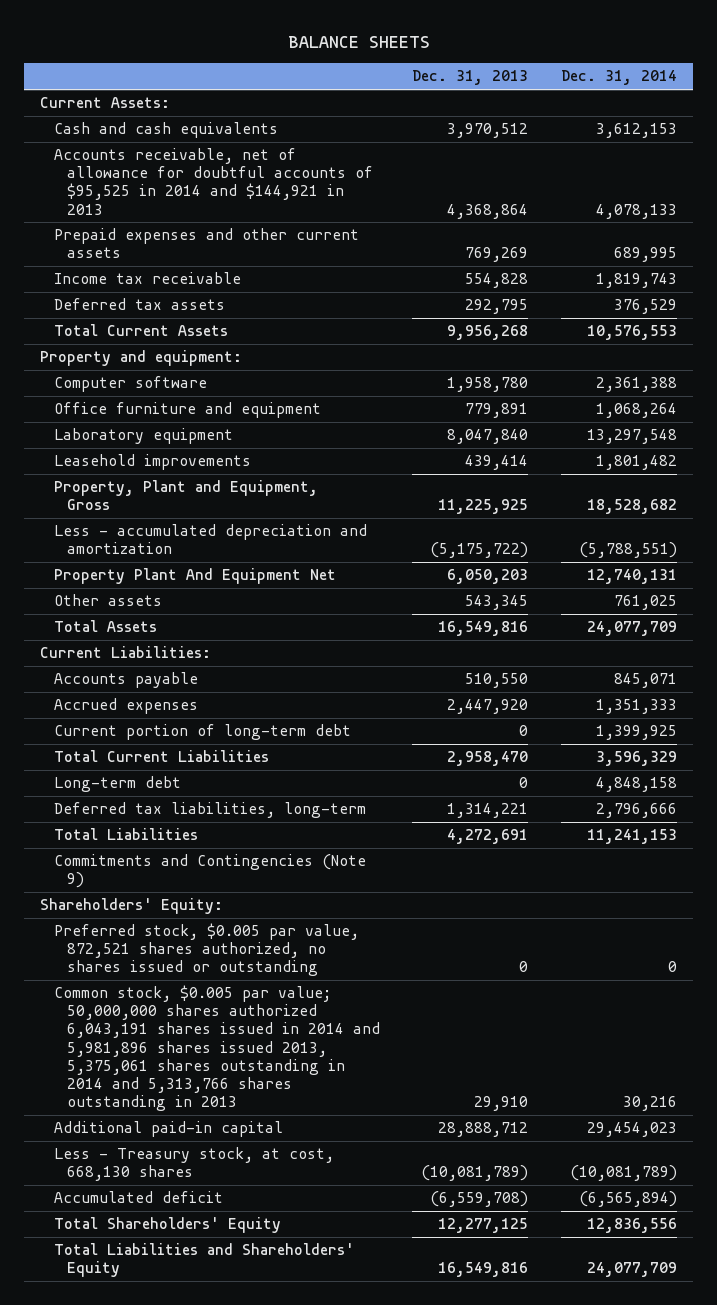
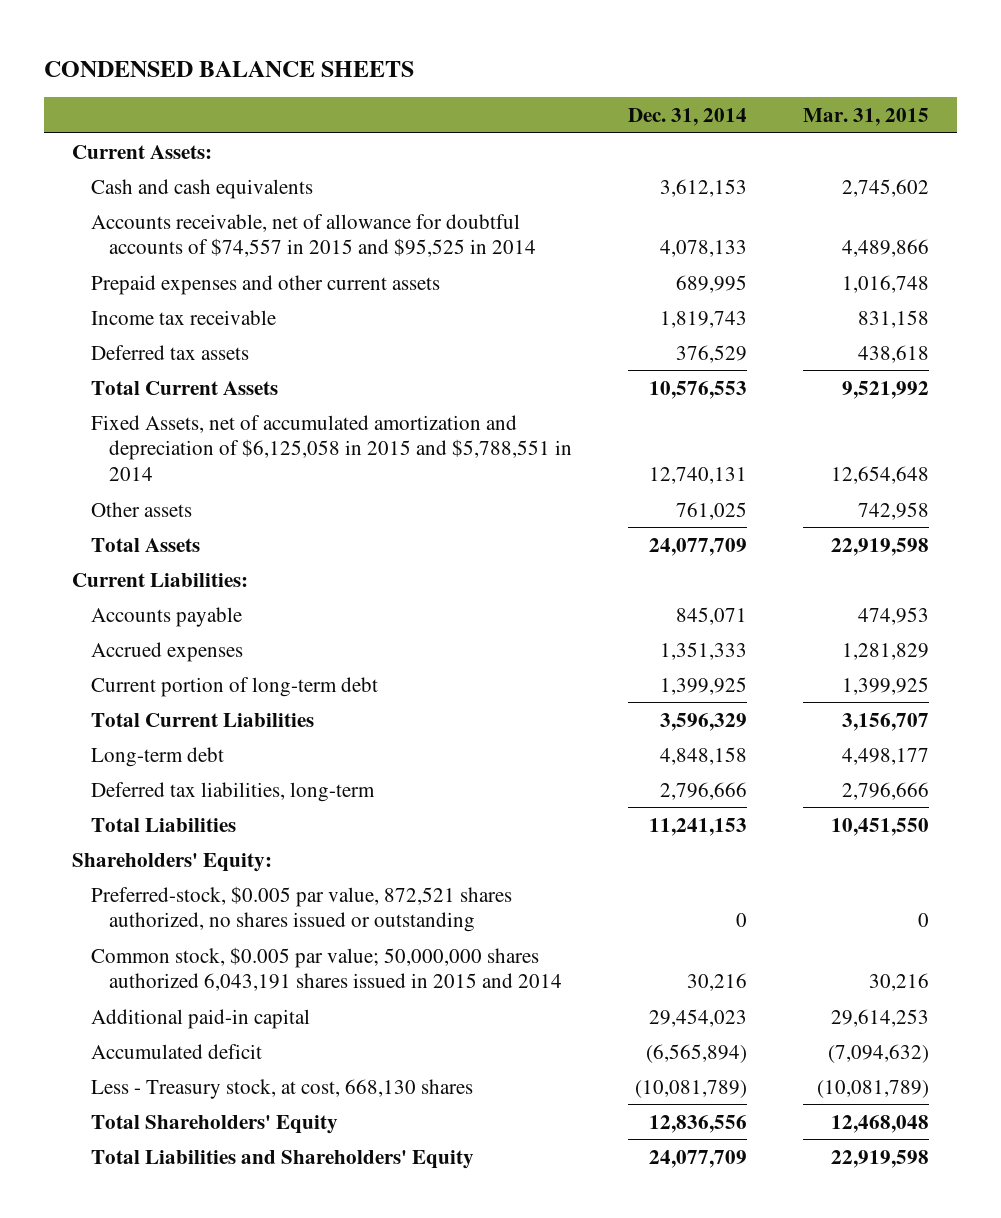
- BALANCE SHEETS
+ CONDENSED BALANCE SHEETS
- | Dec. 31, 2013 | Dec. 31, 2014
+ | Dec. 31, 2014 | Mar. 31, 2015
- Accounts receivable, net of allowance for doubtful accounts of $95,525 in 2014 and $144,921 in 2013 | 4,368,864 | 4,078,133
+ Accounts receivable, net of allowance for doubtful accounts of $74,557 in 2015 and $95,525 in 2014 | 4,078,133 | 4,489,866
- Property and equipment:
- Computer software | 1,958,780 | 2,361,388
- Office furniture and equipment | 779,891 | 1,068,264
- Laboratory equipment | 8,047,840 | 13,297,548
- Leasehold improvements | 439,414 | 1,801,482
- Property, Plant and Equipment, Gross | 11,225,925 | 18,528,682
- Less - accumulated depreciation and amortization | (5,175,722) | (5,788,551)
- Property Plant And Equipment Net | 6,050,203 | 12,740,131
+ Fixed Assets, net of accumulated amortization and depreciation of $6,125,058 in 2015 and $5,788,551 in 2014 | 12,740,131 | 12,654,648
- Commitments and Contingencies (Note 9)
- Preferred stock, $0.005 par value, 872,521 shares authorized, no shares issued or outstanding | 0 | 0
- Common stock, $0.005 par value; 50,000,000 shares authorized 6,043,191 shares issued in 2014 and 5,981,896 shares issued 2013, 5,375,061 shares outstanding in 2014 and 5,313,766 shares outstanding in 2013 | 29,910 | 30,216
+ Preferred-stock, $0.005 par value, 872,521 shares authorized, no shares issued or outstanding | 0 | 0
+ Common stock, $0.005 par value; 50,000,000 shares authorized 6,043,191 shares issued in 2015 and 2014 | 30,216 | 30,216
moved down: Less - Treasury stock, at cost, 668,130 shares | (10,081,789) | (10,081,789)

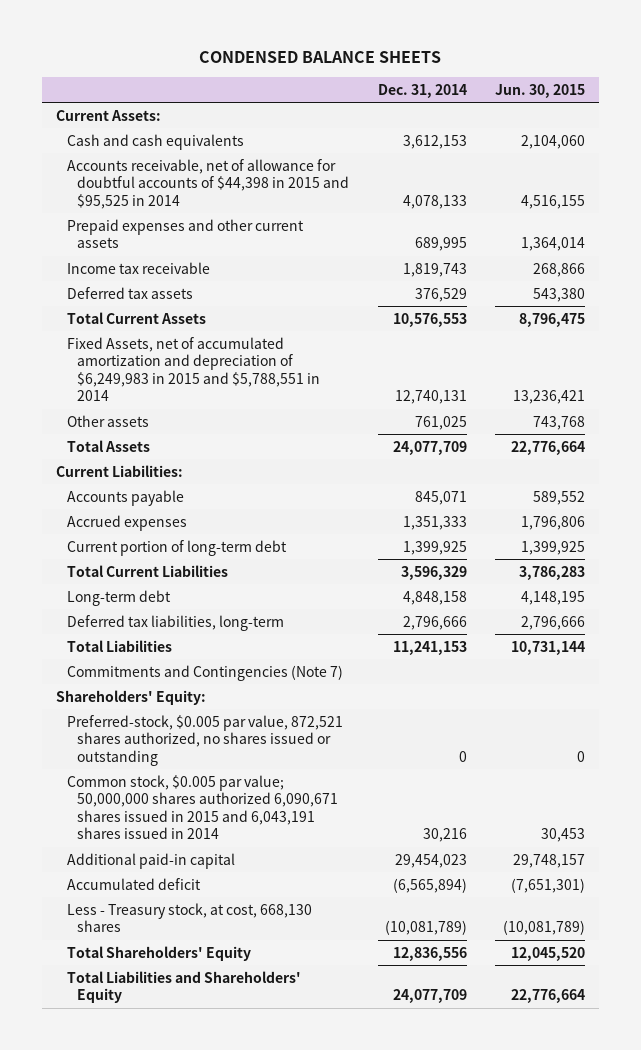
- | Dec. 31, 2014 | Mar. 31, 2015
+ | Dec. 31, 2014 | Jun. 30, 2015
- Accounts receivable, net of allowance for doubtful accounts of $74,557 in 2015 and $95,525 in 2014 | 4,078,133 | 4,489,866
+ Accounts receivable, net of allowance for doubtful accounts of $44,398 in 2015 and $95,525 in 2014 | 4,078,133 | 4,516,155
- Fixed Assets, net of accumulated amortization and depreciation of $6,125,058 in 2015 and $5,788,551 in 2014 | 12,740,131 | 12,654,648
+ Fixed Assets, net of accumulated amortization and depreciation of $6,249,983 in 2015 and $5,788,551 in 2014 | 12,740,131 | 13,236,421
+ Commitments and Contingencies (Note 7)
- Common stock, $0.005 par value; 50,000,000 shares authorized 6,043,191 shares issued in 2015 and 2014 | 30,216 | 30,216
+ Common stock, $0.005 par value; 50,000,000 shares authorized 6,090,671 shares issued in 2015 and 6,043,191 shares issued in 2014 | 30,216 | 30,453

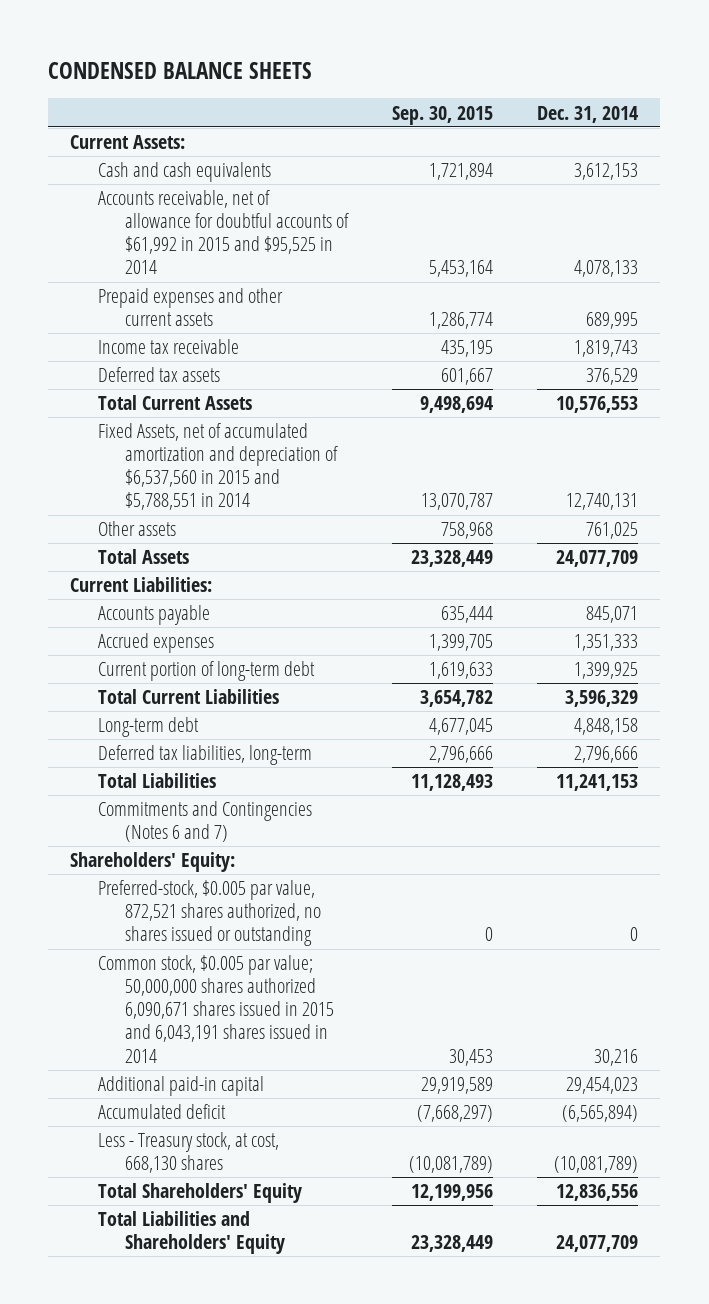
- | Dec. 31, 2014 | Jun. 30, 2015
+ | Sep. 30, 2015 | Dec. 31, 2014
- Accounts receivable, net of allowance for doubtful accounts of $44,398 in 2015 and $95,525 in 2014 | 4,078,133 | 4,516,155
+ Accounts receivable, net of allowance for doubtful accounts of $61,992 in 2015 and $95,525 in 2014 | 5,453,164 | 4,078,133
- Fixed Assets, net of accumulated amortization and depreciation of $6,249,983 in 2015 and $5,788,551 in 2014 | 12,740,131 | 13,236,421
+ Fixed Assets, net of accumulated amortization and depreciation of $6,537,560 in 2015 and $5,788,551 in 2014 | 13,070,787 | 12,740,131
- Commitments and Contingencies (Note 7)
+ Commitments and Contingencies (Notes 6 and 7)

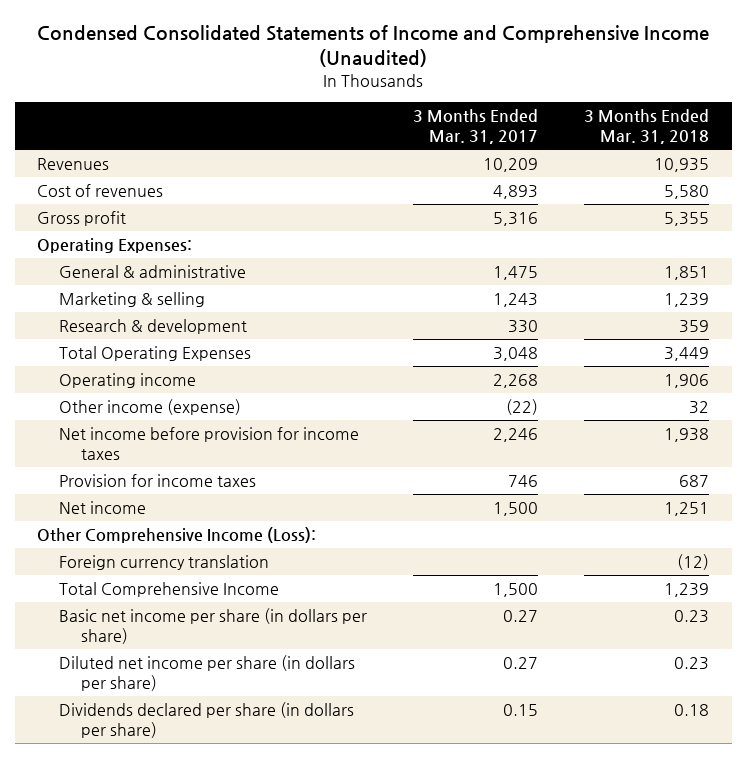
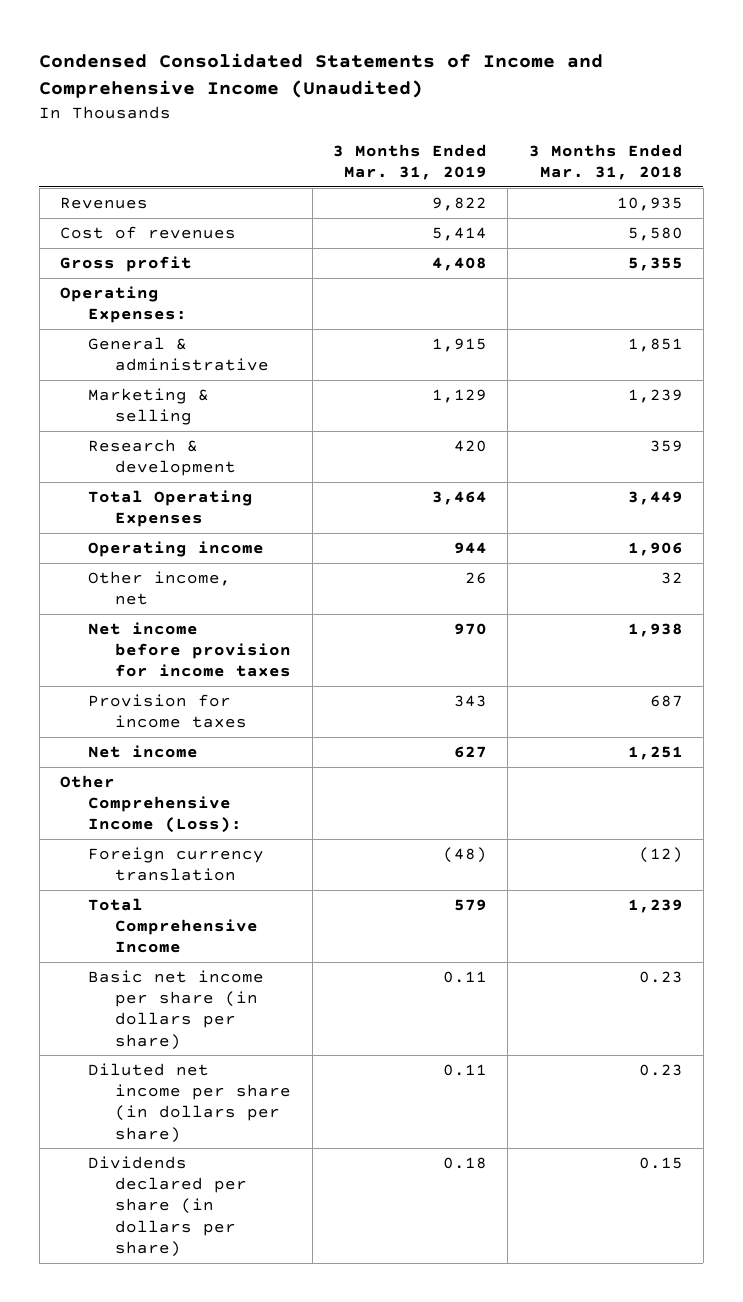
- | 3 Months Ended Mar. 31, 2017 | 3 Months Ended Mar. 31, 2018
+ | 3 Months Ended Mar. 31, 2019 | 3 Months Ended Mar. 31, 2018
- Other income (expense) | (22) | 32
+ Other income, net | 26 | 32
- Dividends declared per share (in dollars per share) | 0.15 | 0.18
+ Dividends declared per share (in dollars per share) | 0.18 | 0.15

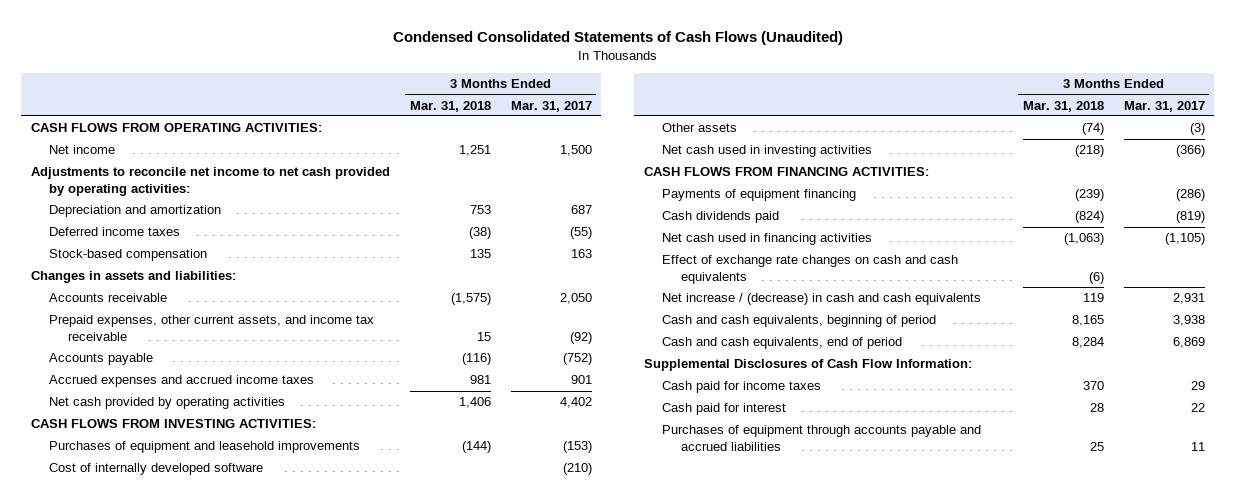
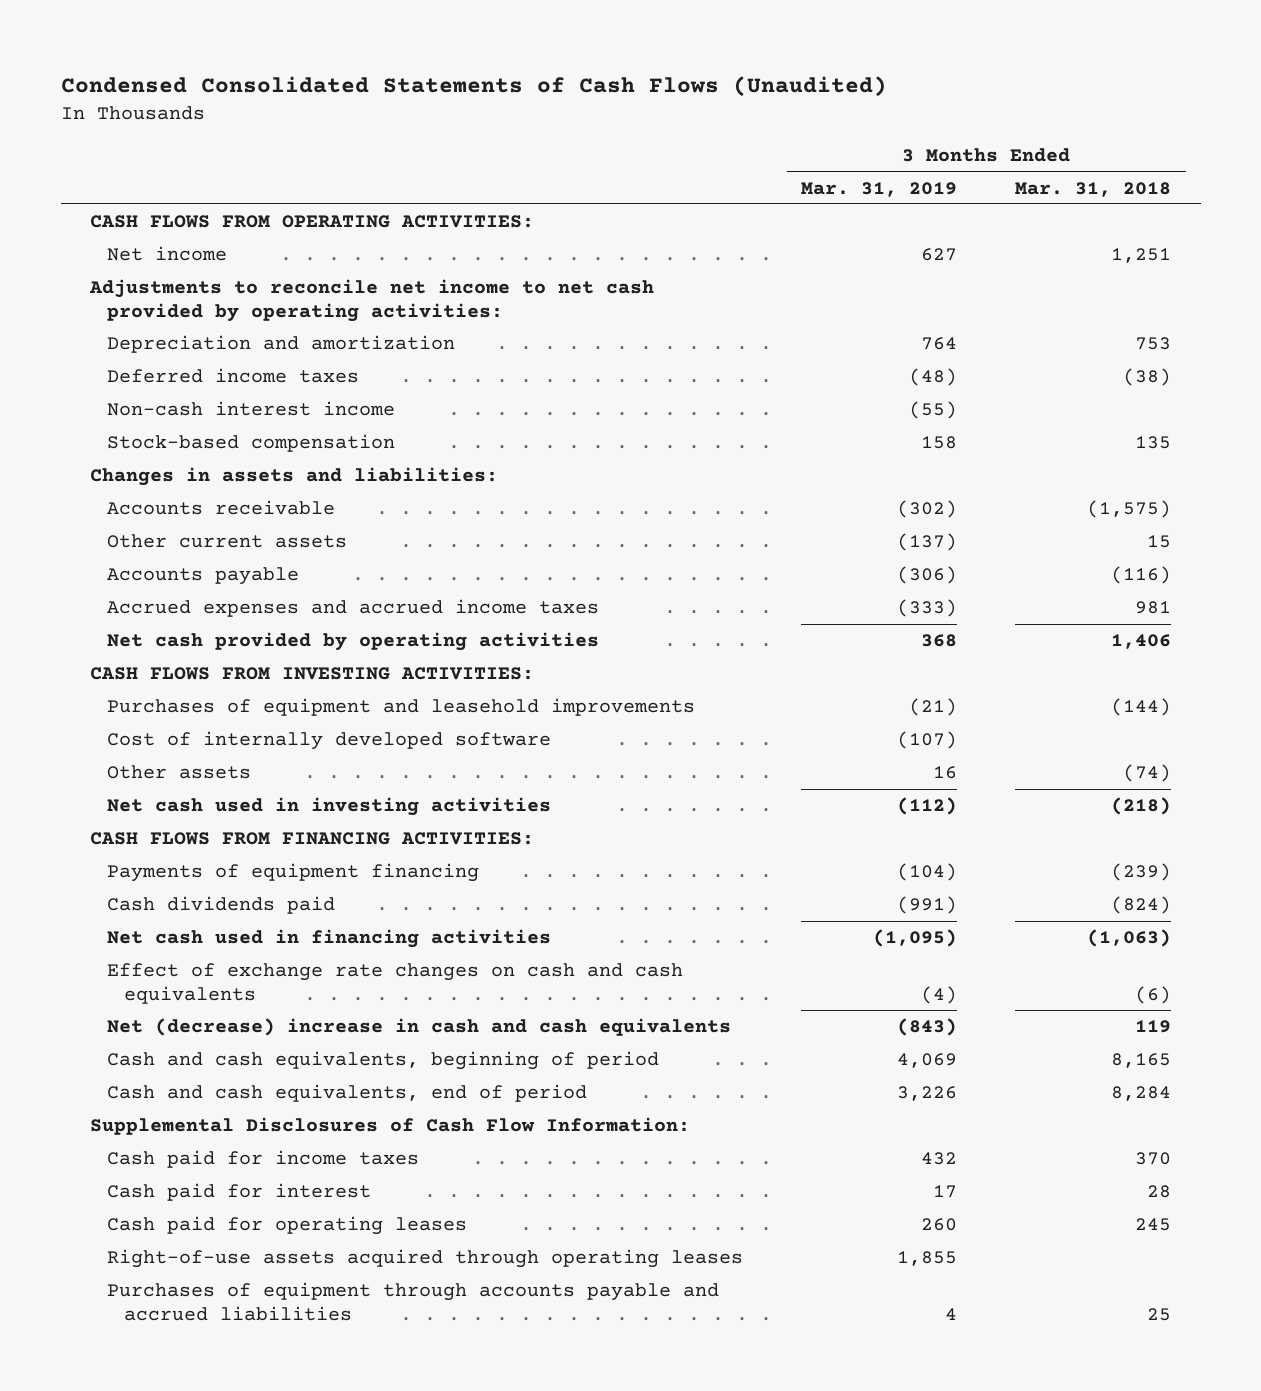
- | 3 Months Ended Mar. 31, 2018 | 3 Months Ended Mar. 31, 2017
+ | 3 Months Ended Mar. 31, 2019 | 3 Months Ended Mar. 31, 2018
+ Non-cash interest income | (55) |
- Prepaid expenses, other current assets, and income tax receivable | 15 | (92)
+ Other current assets | (137) | 15
- Net increase / (decrease) in cash and cash equivalents | 119 | 2,931
+ Net (decrease) increase in cash and cash equivalents | (843) | 119
+ Cash paid for operating leases | 260 | 245
+ Right-of-use assets acquired through operating leases | 1,855 |

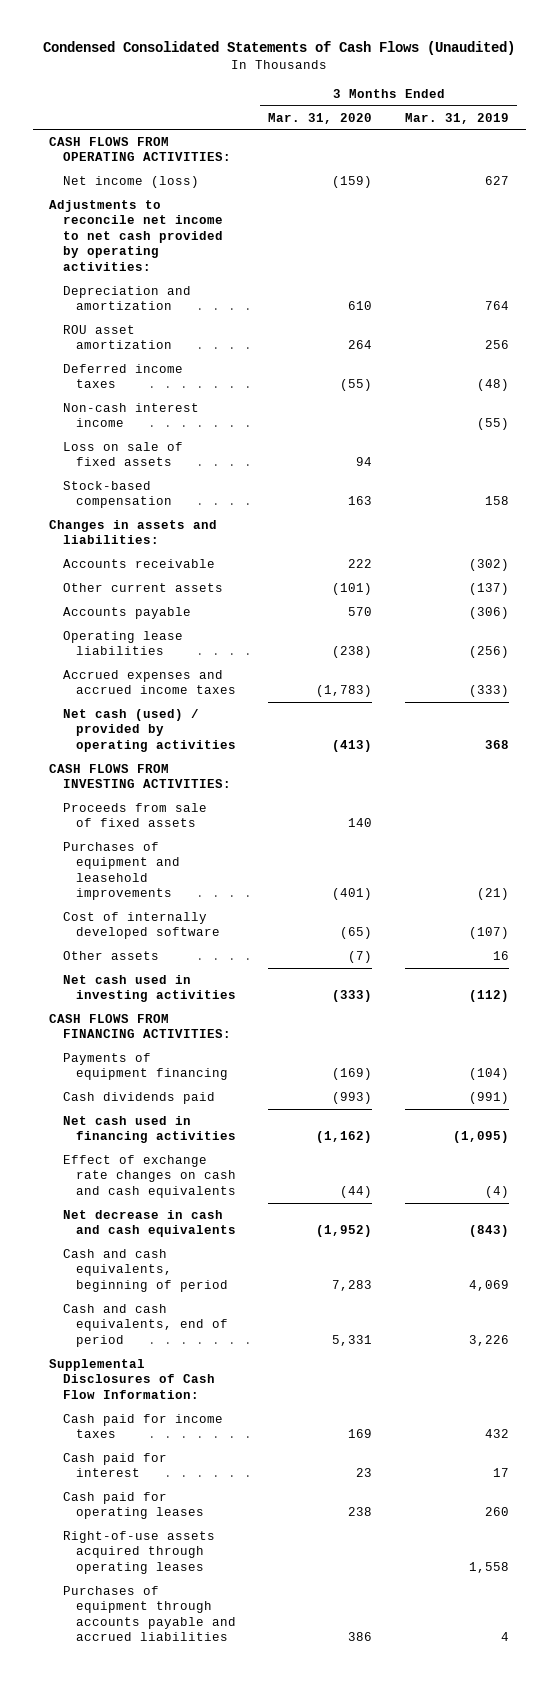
- | 3 Months Ended Mar. 31, 2019 | 3 Months Ended Mar. 31, 2018
+ | 3 Months Ended Mar. 31, 2020 | 3 Months Ended Mar. 31, 2019
- Net income | 627 | 1,251
+ Net income (loss) | (159) | 627
+ ROU asset amortization | 264 | 256
+ Loss on sale of fixed assets | 94 |
+ Operating lease liabilities | (238) | (256)
- Net cash provided by operating activities | 368 | 1,406
+ Net cash (used) / provided by operating activities | (413) | 368
+ Proceeds from sale of fixed assets | 140 |
- Net (decrease) increase in cash and cash equivalents | (843) | 119
+ Net decrease in cash and cash equivalents | (1,952) | (843)
- Right-of-use assets acquired through operating leases | 1,855 |
+ Right-of-use assets acquired through operating leases | | 1,558

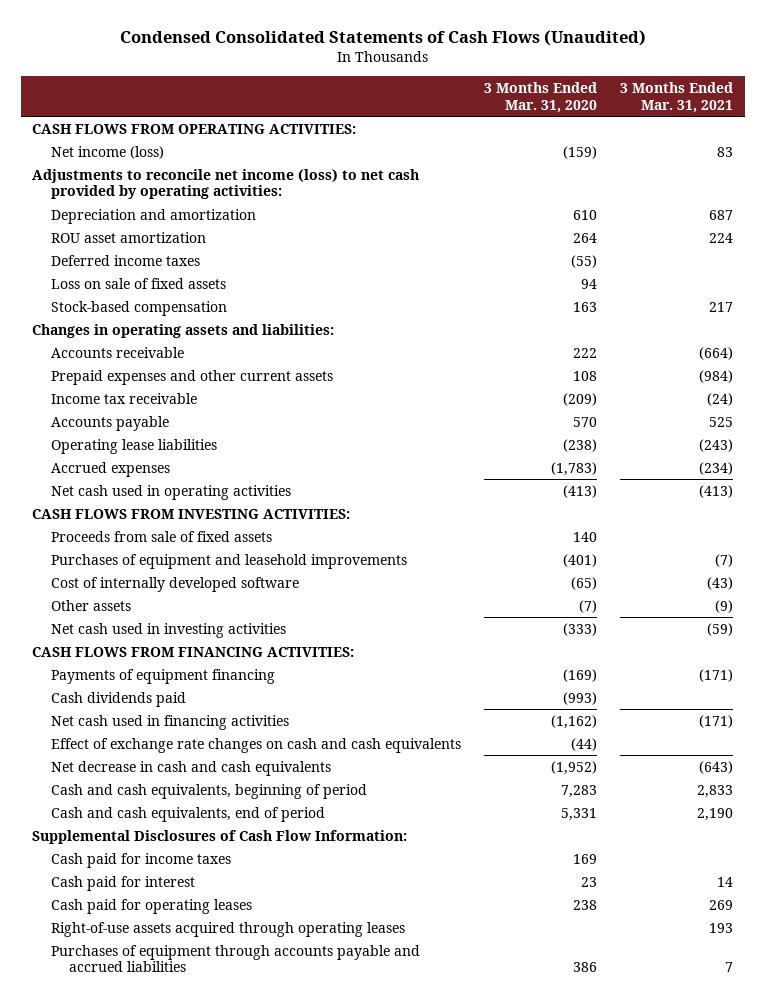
- | 3 Months Ended Mar. 31, 2020 | 3 Months Ended Mar. 31, 2019
+ | 3 Months Ended Mar. 31, 2020 | 3 Months Ended Mar. 31, 2021
- Adjustments to reconcile net income to net cash provided by operating activities:
+ Adjustments to reconcile net income (loss) to net cash provided by operating activities:
- Non-cash interest income | | (55)
- Changes in assets and liabilities:
+ Changes in operating assets and liabilities:
- Other current assets | (101) | (137)
+ Prepaid expenses and other current assets | 108 | (984)
+ Income tax receivable | (209) | (24)
- Accrued expenses and accrued income taxes | (1,783) | (333)
- Net cash (used) / provided by operating activities | (413) | 368
+ Accrued expenses | (1,783) | (234)
+ Net cash used in operating activities | (413) | (413)

